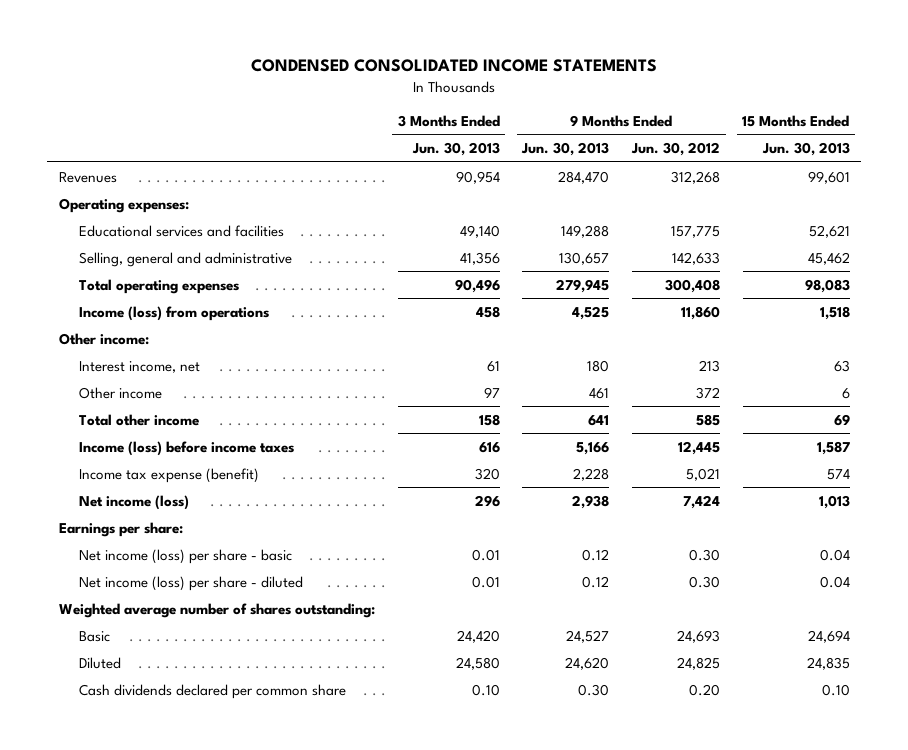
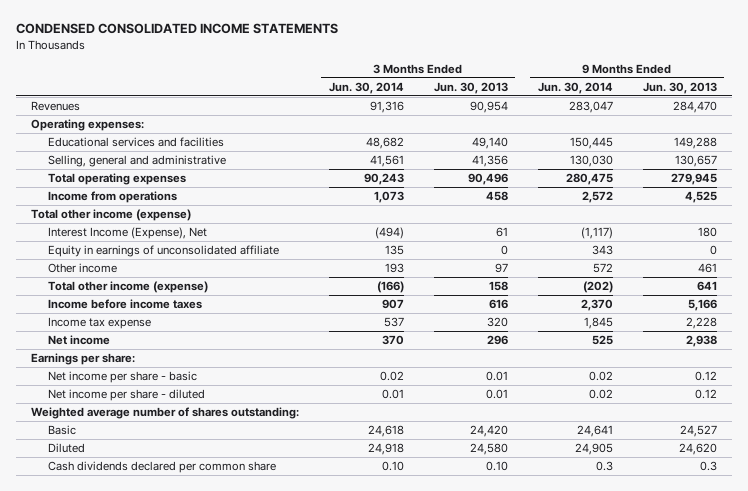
- | 3 Months Ended Jun. 30, 2013 | 9 Months Ended Jun. 30, 2013 | 9 Months Ended Jun. 30, 2012 | 15 Months Ended Jun. 30, 2013
+ | 3 Months Ended Jun. 30, 2014 | 3 Months Ended Jun. 30, 2013 | 9 Months Ended Jun. 30, 2014 | 9 Months Ended Jun. 30, 2013
- Income (loss) from operations | 458 | 4,525 | 11,860 | 1,518
- Other income:
- Interest income, net | 61 | 180 | 213 | 63
+ Income from operations | 1,073 | 458 | 2,572 | 4,525
+ Total other income (expense)
+ Interest Income (Expense), Net | (494) | 61 | (1,117) | 180
+ Equity in earnings of unconsolidated affiliate | 135 | 0 | 343 | 0
- Total other income | 158 | 641 | 585 | 69
- Income (loss) before income taxes | 616 | 5,166 | 12,445 | 1,587
- Income tax expense (benefit) | 320 | 2,228 | 5,021 | 574
- Net income (loss) | 296 | 2,938 | 7,424 | 1,013
+ Total other income (expense) | (166) | 158 | (202) | 641
+ Income before income taxes | 907 | 616 | 2,370 | 5,166
+ Income tax expense | 537 | 320 | 1,845 | 2,228
+ Net income | 370 | 296 | 525 | 2,938
- Net income (loss) per share - basic | 0.01 | 0.12 | 0.30 | 0.04
- Net income (loss) per share - diluted | 0.01 | 0.12 | 0.30 | 0.04
+ Net income per share - basic | 0.02 | 0.01 | 0.02 | 0.12
+ Net income per share - diluted | 0.01 | 0.01 | 0.02 | 0.12
- Cash dividends declared per common share | 0.10 | 0.30 | 0.20 | 0.10
+ Cash dividends declared per common share | 0.10 | 0.10 | 0.3 | 0.3

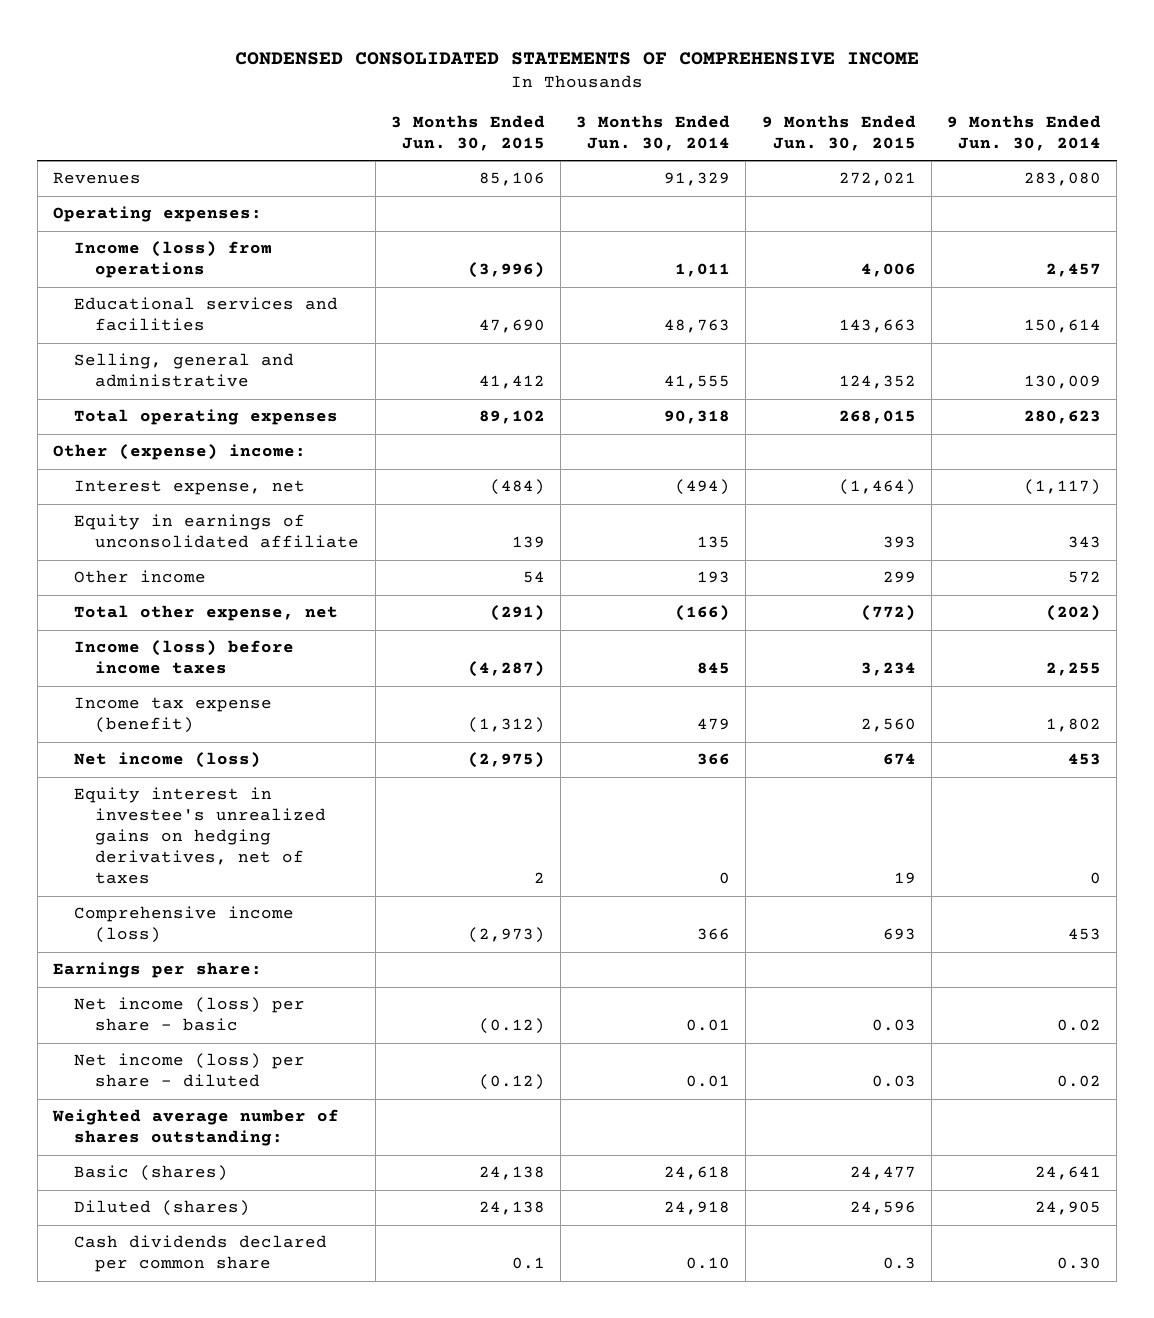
- CONDENSED CONSOLIDATED INCOME STATEMENTS
+ CONDENSED CONSOLIDATED STATEMENTS OF COMPREHENSIVE INCOME
- | 3 Months Ended Jun. 30, 2014 | 3 Months Ended Jun. 30, 2013 | 9 Months Ended Jun. 30, 2014 | 9 Months Ended Jun. 30, 2013
+ | 3 Months Ended Jun. 30, 2015 | 3 Months Ended Jun. 30, 2014 | 9 Months Ended Jun. 30, 2015 | 9 Months Ended Jun. 30, 2014
- Revenues | 91,316 | 90,954 | 283,047 | 284,470
+ Revenues | 85,106 | 91,329 | 272,021 | 283,080
- Educational services and facilities | 48,682 | 49,140 | 150,445 | 149,288
- Selling, general and administrative | 41,561 | 41,356 | 130,030 | 130,657
- Total operating expenses | 90,243 | 90,496 | 280,475 | 279,945
- Income from operations | 1,073 | 458 | 2,572 | 4,525
- Total other income (expense)
- Interest Income (Expense), Net | (494) | 61 | (1,117) | 180
+ Income (loss) from operations | (3,996) | 1,011 | 4,006 | 2,457
+ Educational services and facilities | 47,690 | 48,763 | 143,663 | 150,614
+ Selling, general and administrative | 41,412 | 41,555 | 124,352 | 130,009
+ Total operating expenses | 89,102 | 90,318 | 268,015 | 280,623
+ Other (expense) income:
+ Interest expense, net | (484) | (494) | (1,464) | (1,117)
- Total other income (expense) | (166) | 158 | (202) | 641
- Income before income taxes | 907 | 616 | 2,370 | 5,166
- Income tax expense | 537 | 320 | 1,845 | 2,228
- Net income | 370 | 296 | 525 | 2,938
+ Total other expense, net | (291) | (166) | (772) | (202)
+ Income (loss) before income taxes | (4,287) | 845 | 3,234 | 2,255
+ Income tax expense (benefit) | (1,312) | 479 | 2,560 | 1,802
+ Net income (loss) | (2,975) | 366 | 674 | 453
+ Equity interest in investee's unrealized gains on hedging derivatives, net of taxes | 2 | 0 | 19 | 0
+ Comprehensive income (loss) | (2,973) | 366 | 693 | 453
- Net income per share - basic | 0.02 | 0.01 | 0.02 | 0.12
- Net income per share - diluted | 0.01 | 0.01 | 0.02 | 0.12
+ Net income (loss) per share - basic | (0.12) | 0.01 | 0.03 | 0.02
+ Net income (loss) per share - diluted | (0.12) | 0.01 | 0.03 | 0.02
- Basic | 24,618 | 24,420 | 24,641 | 24,527
- Diluted | 24,918 | 24,580 | 24,905 | 24,620
- Cash dividends declared per common share | 0.10 | 0.10 | 0.3 | 0.3
+ Basic (shares) | 24,138 | 24,618 | 24,477 | 24,641
+ Diluted (shares) | 24,138 | 24,918 | 24,596 | 24,905
+ Cash dividends declared per common share | 0.1 | 0.10 | 0.3 | 0.30

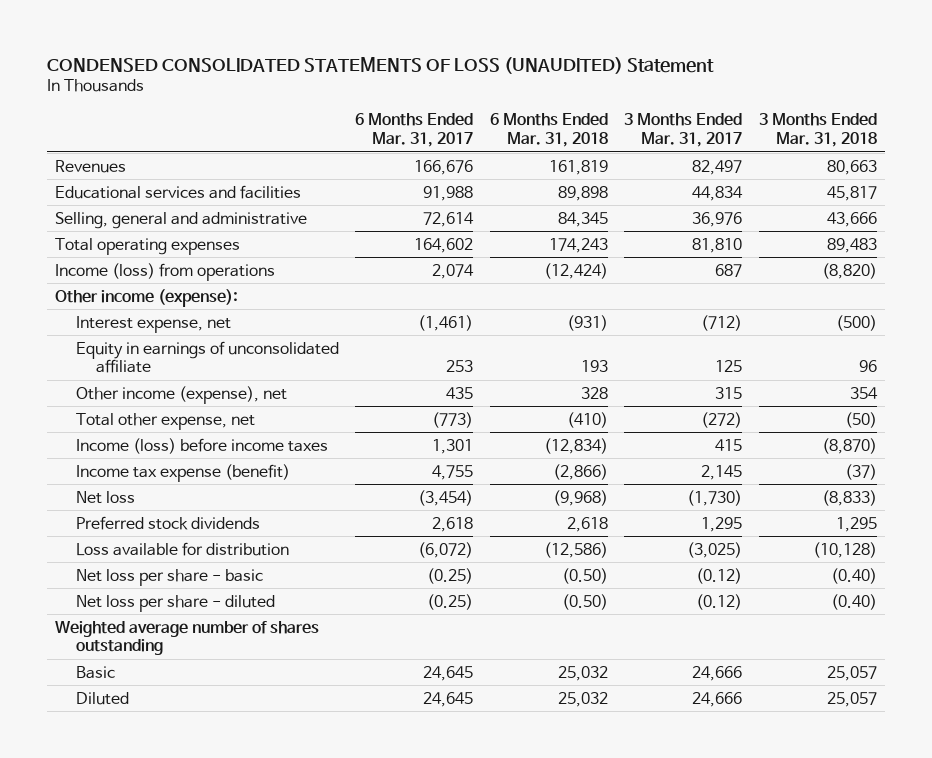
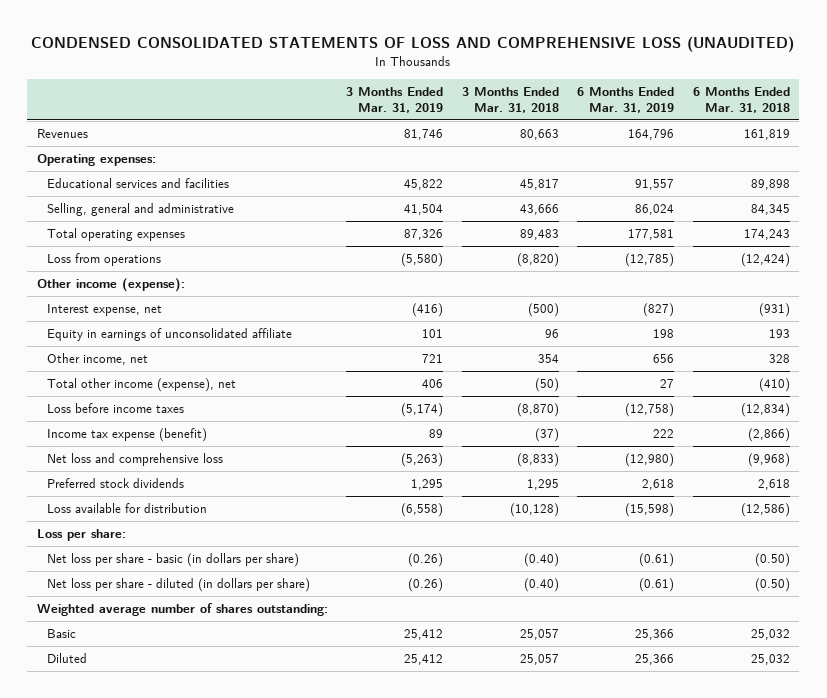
- CONDENSED CONSOLIDATED STATEMENTS OF LOSS (UNAUDITED) Statement
+ CONDENSED CONSOLIDATED STATEMENTS OF LOSS AND COMPREHENSIVE LOSS (UNAUDITED)
- | 6 Months Ended Mar. 31, 2017 | 6 Months Ended Mar. 31, 2018 | 3 Months Ended Mar. 31, 2017 | 3 Months Ended Mar. 31, 2018
+ | 3 Months Ended Mar. 31, 2019 | 3 Months Ended Mar. 31, 2018 | 6 Months Ended Mar. 31, 2019 | 6 Months Ended Mar. 31, 2018
+ Operating expenses:
- Income (loss) from operations | 2,074 | (12,424) | 687 | (8,820)
+ Loss from operations | (5,580) | (8,820) | (12,785) | (12,424)
- Other income (expense), net | 435 | 328 | 315 | 354
- Total other expense, net | (773) | (410) | (272) | (50)
- Income (loss) before income taxes | 1,301 | (12,834) | 415 | (8,870)
+ Other income, net | 721 | 354 | 656 | 328
+ Total other income (expense), net | 406 | (50) | 27 | (410)
+ Loss before income taxes | (5,174) | (8,870) | (12,758) | (12,834)
- Net loss | (3,454) | (9,968) | (1,730) | (8,833)
+ Net loss and comprehensive loss | (5,263) | (8,833) | (12,980) | (9,968)
- Net loss per share - basic | (0.25) | (0.50) | (0.12) | (0.40)
- Net loss per share - diluted | (0.25) | (0.50) | (0.12) | (0.40)
- Weighted average number of shares outstanding
+ Loss per share:
+ Net loss per share - basic (in dollars per share) | (0.26) | (0.40) | (0.61) | (0.50)
+ Net loss per share - diluted (in dollars per share) | (0.26) | (0.40) | (0.61) | (0.50)
+ Weighted average number of shares outstanding:

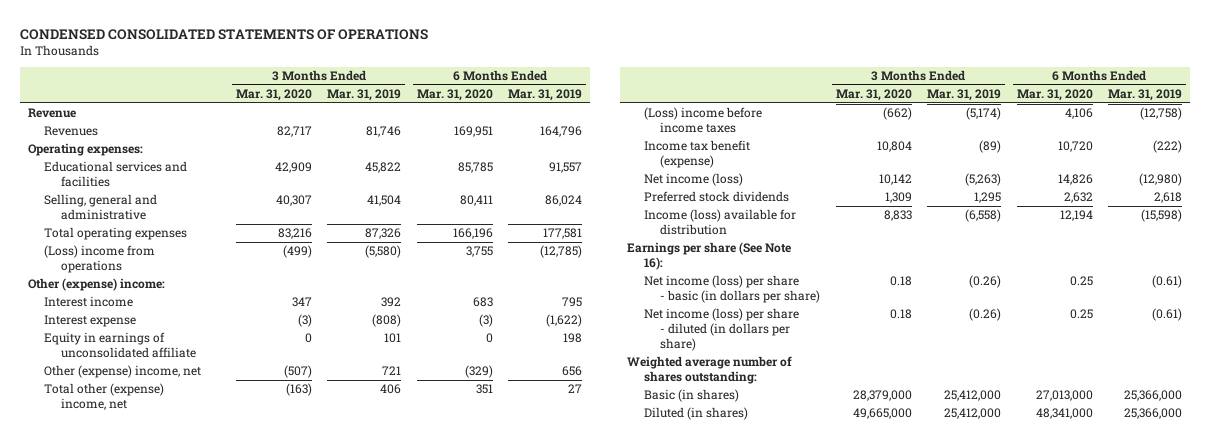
- CONDENSED CONSOLIDATED STATEMENTS OF LOSS AND COMPREHENSIVE LOSS (UNAUDITED)
+ CONDENSED CONSOLIDATED STATEMENTS OF OPERATIONS
- | 3 Months Ended Mar. 31, 2019 | 3 Months Ended Mar. 31, 2018 | 6 Months Ended Mar. 31, 2019 | 6 Months Ended Mar. 31, 2018
+ | 3 Months Ended Mar. 31, 2020 | 3 Months Ended Mar. 31, 2019 | 6 Months Ended Mar. 31, 2020 | 6 Months Ended Mar. 31, 2019
+ Revenue
- Loss from operations | (5,580) | (8,820) | (12,785) | (12,424)
- Other income (expense):
- Interest expense, net | (416) | (500) | (827) | (931)
+ (Loss) income from operations | (499) | (5,580) | 3,755 | (12,785)
+ Other (expense) income:
+ Interest income | 347 | 392 | 683 | 795
+ Interest expense | (3) | (808) | (3) | (1,622)
- Other income, net | 721 | 354 | 656 | 328
- Total other income (expense), net | 406 | (50) | 27 | (410)
- Loss before income taxes | (5,174) | (8,870) | (12,758) | (12,834)
- Income tax expense (benefit) | 89 | (37) | 222 | (2,866)
- Net loss and comprehensive loss | (5,263) | (8,833) | (12,980) | (9,968)
+ Other (expense) income, net | (507) | 721 | (329) | 656
+ Total other (expense) income, net | (163) | 406 | 351 | 27
+ (Loss) income before income taxes | (662) | (5,174) | 4,106 | (12,758)
+ Income tax benefit (expense) | 10,804 | (89) | 10,720 | (222)
+ Net income (loss) | 10,142 | (5,263) | 14,826 | (12,980)
- Loss available for distribution | (6,558) | (10,128) | (15,598) | (12,586)
- Loss per share:
- Net loss per share - basic (in dollars per share) | (0.26) | (0.40) | (0.61) | (0.50)
- Net loss per share - diluted (in dollars per share) | (0.26) | (0.40) | (0.61) | (0.50)
+ Income (loss) available for distribution | 8,833 | (6,558) | 12,194 | (15,598)
+ Earnings per share (See Note 16):
+ Net income (loss) per share - basic (in dollars per share) | 0.18 | (0.26) | 0.25 | (0.61)
+ Net income (loss) per share - diluted (in dollars per share) | 0.18 | (0.26) | 0.25 | (0.61)
- Basic | 25,412 | 25,057 | 25,366 | 25,032
- Diluted | 25,412 | 25,057 | 25,366 | 25,032
+ Basic (in shares) | 28,379,000 | 25,412,000 | 27,013,000 | 25,366,000
+ Diluted (in shares) | 49,665,000 | 25,412,000 | 48,341,000 | 25,366,000

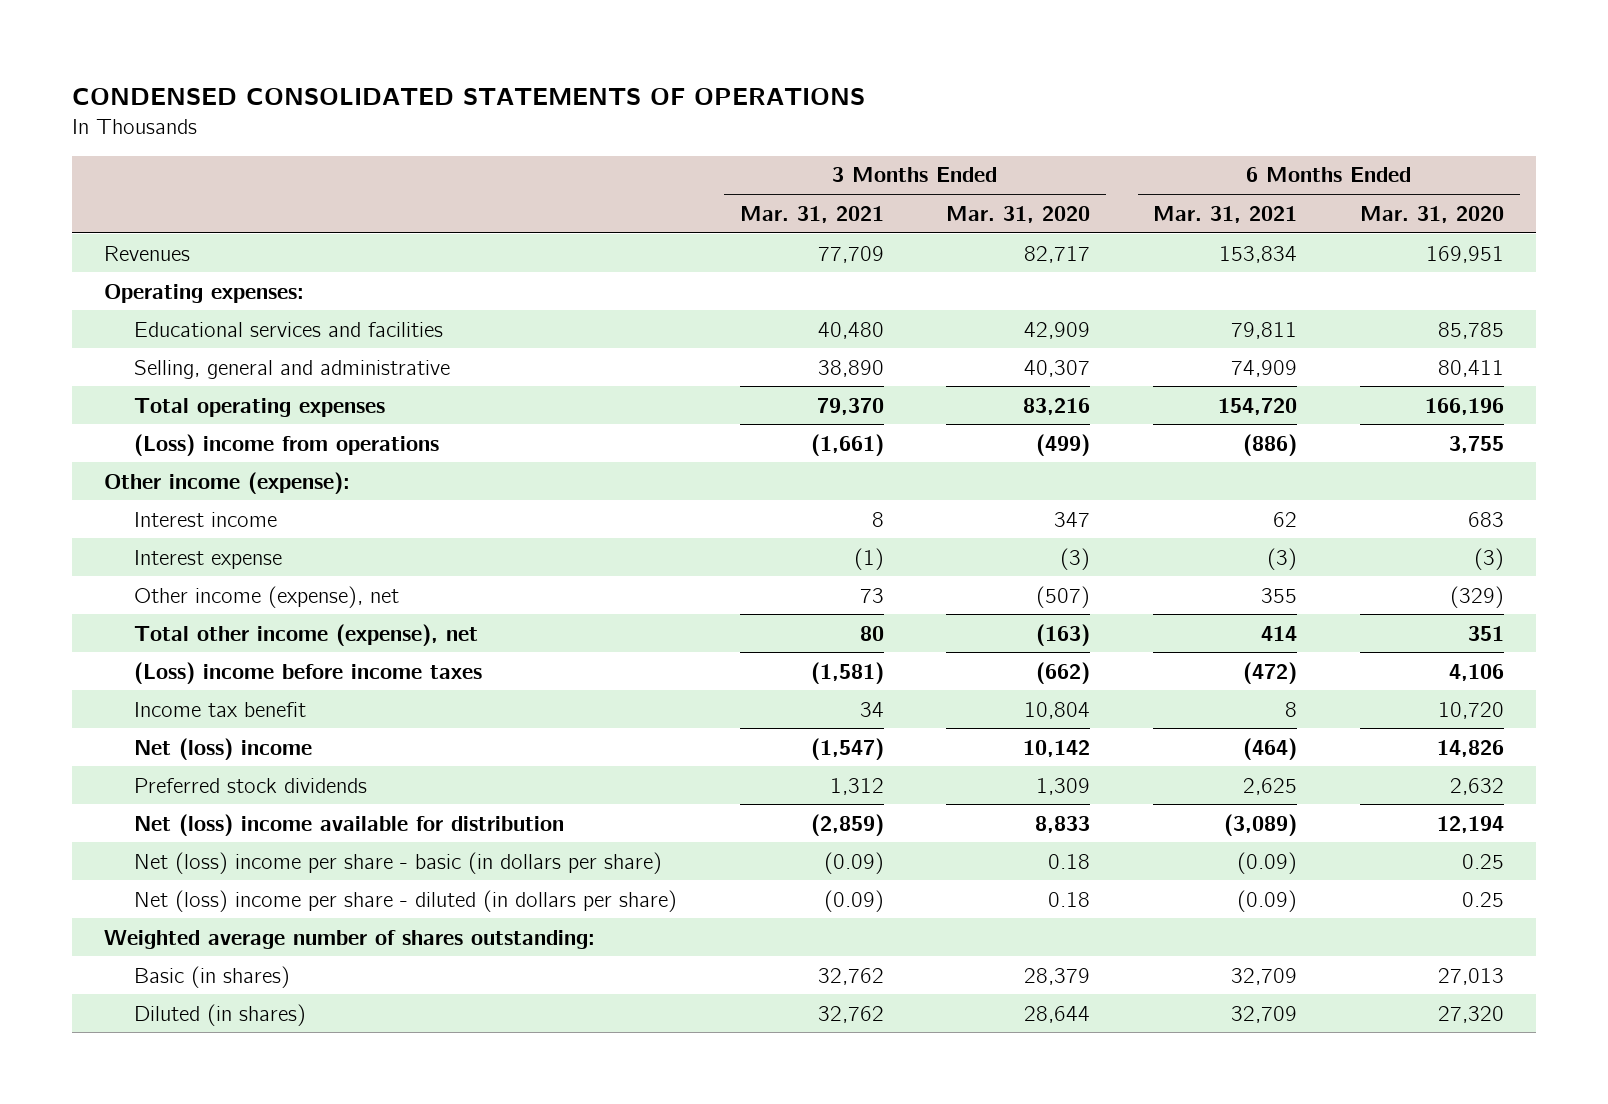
- | 3 Months Ended Mar. 31, 2020 | 3 Months Ended Mar. 31, 2019 | 6 Months Ended Mar. 31, 2020 | 6 Months Ended Mar. 31, 2019
+ | 3 Months Ended Mar. 31, 2021 | 3 Months Ended Mar. 31, 2020 | 6 Months Ended Mar. 31, 2021 | 6 Months Ended Mar. 31, 2020
- Revenue
- Other (expense) income:
+ Other income (expense):
- Equity in earnings of unconsolidated affiliate | 0 | 101 | 0 | 198
- Other (expense) income, net | (507) | 721 | (329) | 656
- Total other (expense) income, net | (163) | 406 | 351 | 27
+ Other income (expense), net | 73 | (507) | 355 | (329)
+ Total other income (expense), net | 80 | (163) | 414 | 351
- Income tax benefit (expense) | 10,804 | (89) | 10,720 | (222)
- Net income (loss) | 10,142 | (5,263) | 14,826 | (12,980)
+ Income tax benefit | 34 | 10,804 | 8 | 10,720
+ Net (loss) income | (1,547) | 10,142 | (464) | 14,826
- Income (loss) available for distribution | 8,833 | (6,558) | 12,194 | (15,598)
- Earnings per share (See Note 16):
- Net income (loss) per share - basic (in dollars per share) | 0.18 | (0.26) | 0.25 | (0.61)
- Net income (loss) per share - diluted (in dollars per share) | 0.18 | (0.26) | 0.25 | (0.61)
+ Net (loss) income available for distribution | (2,859) | 8,833 | (3,089) | 12,194
+ Net (loss) income per share - basic (in dollars per share) | (0.09) | 0.18 | (0.09) | 0.25
+ Net (loss) income per share - diluted (in dollars per share) | (0.09) | 0.18 | (0.09) | 0.25
- Basic (in shares) | 28,379,000 | 25,412,000 | 27,013,000 | 25,366,000
- Diluted (in shares) | 49,665,000 | 25,412,000 | 48,341,000 | 25,366,000
+ Basic (in shares) | 32,762 | 28,379 | 32,709 | 27,013
+ Diluted (in shares) | 32,762 | 28,644 | 32,709 | 27,320

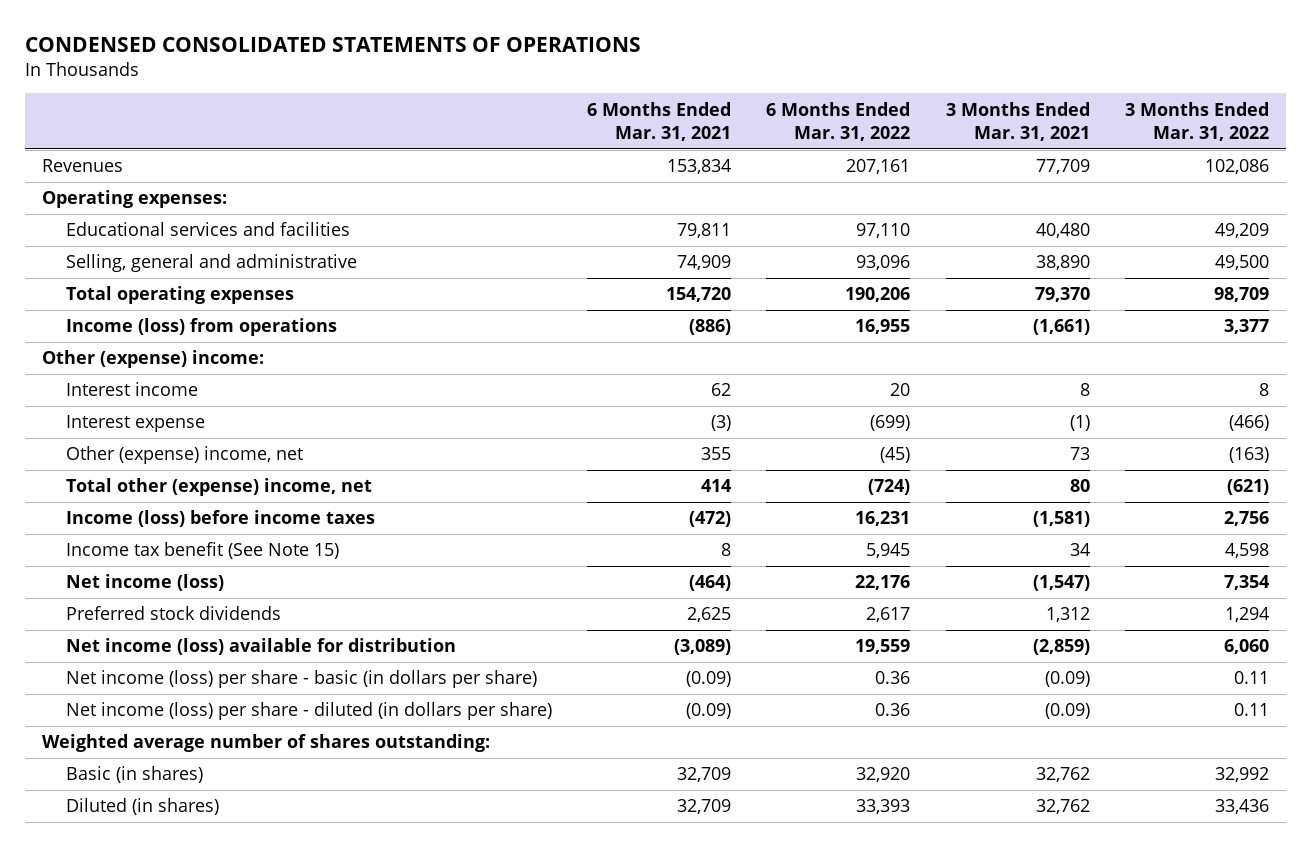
- | 3 Months Ended Mar. 31, 2021 | 3 Months Ended Mar. 31, 2020 | 6 Months Ended Mar. 31, 2021 | 6 Months Ended Mar. 31, 2020
+ | 6 Months Ended Mar. 31, 2021 | 6 Months Ended Mar. 31, 2022 | 3 Months Ended Mar. 31, 2021 | 3 Months Ended Mar. 31, 2022
- (Loss) income from operations | (1,661) | (499) | (886) | 3,755
- Other income (expense):
+ Income (loss) from operations | (886) | 16,955 | (1,661) | 3,377
+ Other (expense) income:
- Other income (expense), net | 73 | (507) | 355 | (329)
- Total other income (expense), net | 80 | (163) | 414 | 351
- (Loss) income before income taxes | (1,581) | (662) | (472) | 4,106
- Income tax benefit | 34 | 10,804 | 8 | 10,720
- Net (loss) income | (1,547) | 10,142 | (464) | 14,826
+ Other (expense) income, net | 355 | (45) | 73 | (163)
+ Total other (expense) income, net | 414 | (724) | 80 | (621)
+ Income (loss) before income taxes | (472) | 16,231 | (1,581) | 2,756
+ Income tax benefit (See Note 15) | 8 | 5,945 | 34 | 4,598
+ Net income (loss) | (464) | 22,176 | (1,547) | 7,354
- Net (loss) income available for distribution | (2,859) | 8,833 | (3,089) | 12,194
- Net (loss) income per share - basic (in dollars per share) | (0.09) | 0.18 | (0.09) | 0.25
- Net (loss) income per share - diluted (in dollars per share) | (0.09) | 0.18 | (0.09) | 0.25
+ Net income (loss) available for distribution | (3,089) | 19,559 | (2,859) | 6,060
+ Net income (loss) per share - basic (in dollars per share) | (0.09) | 0.36 | (0.09) | 0.11
+ Net income (loss) per share - diluted (in dollars per share) | (0.09) | 0.36 | (0.09) | 0.11

